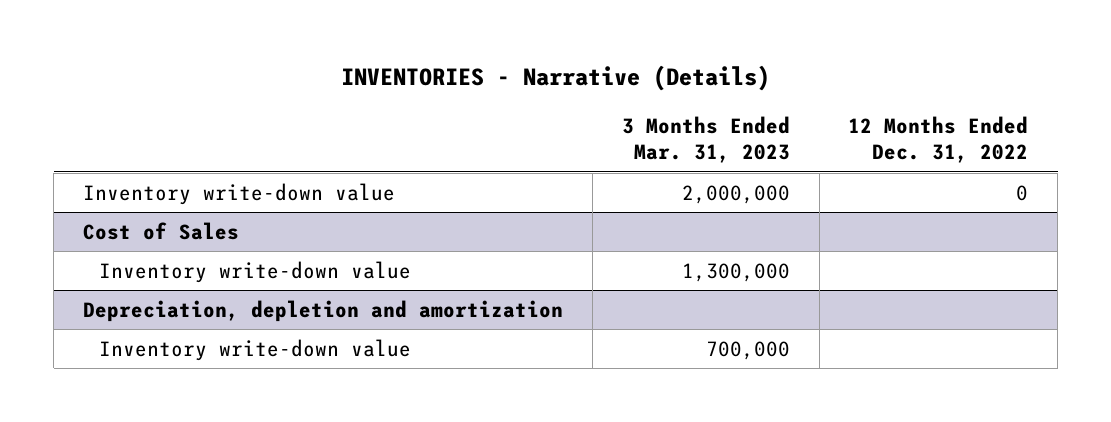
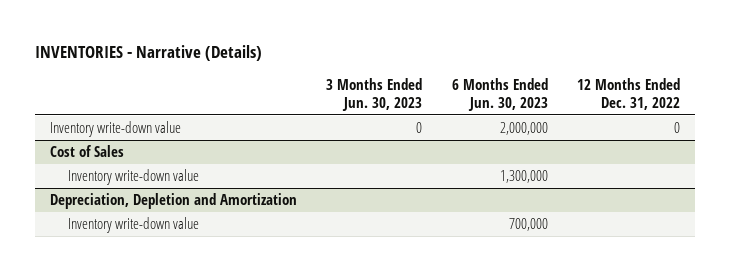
- | 3 Months Ended Mar. 31, 2023 | 12 Months Ended Dec. 31, 2022
+ | 3 Months Ended Jun. 30, 2023 | 6 Months Ended Jun. 30, 2023 | 12 Months Ended Dec. 31, 2022
- Depreciation, depletion and amortization
+ Depreciation, Depletion and Amortization

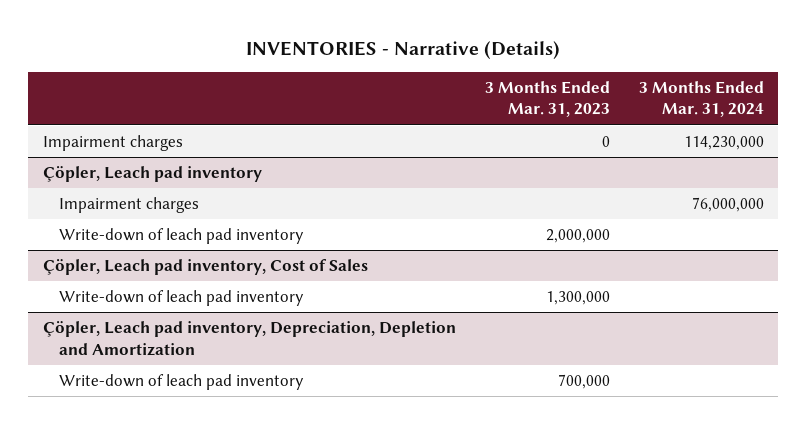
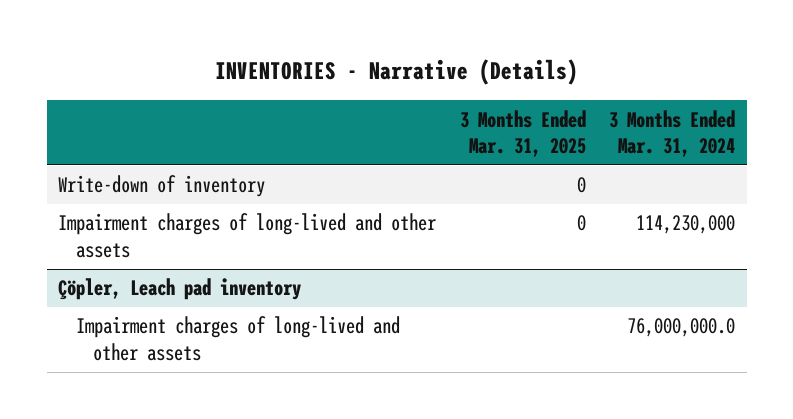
- | 3 Months Ended Mar. 31, 2023 | 3 Months Ended Mar. 31, 2024
+ | 3 Months Ended Mar. 31, 2025 | 3 Months Ended Mar. 31, 2024
- Impairment charges | 0 | 114,230,000
+ Write-down of inventory | 0 |
+ Impairment charges of long-lived and other assets | 0 | 114,230,000
@ Çöpler, Leach pad inventory
- Impairment charges | | 76,000,000
- Write-down of leach pad inventory | 2,000,000 |
- Çöpler, Leach pad inventory, Cost of Sales
- Write-down of leach pad inventory | 1,300,000 |
- Çöpler, Leach pad inventory, Depreciation, Depletion and Amortization
- Write-down of leach pad inventory | 700,000 |
@ Çöpler, Leach pad inventory
+ Impairment charges of long-lived and other assets | | 76,000,000.0

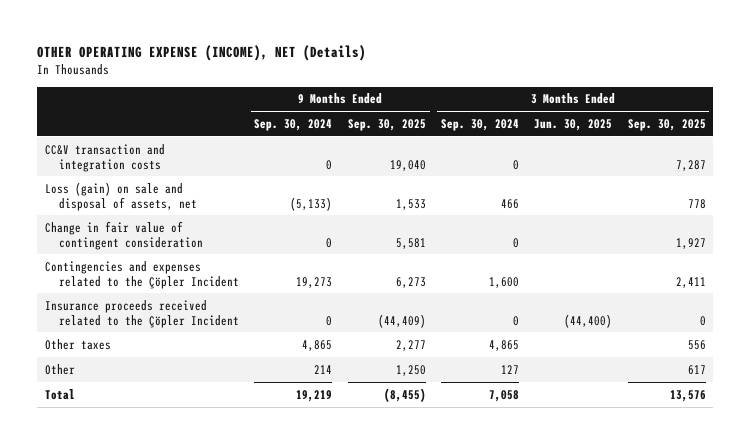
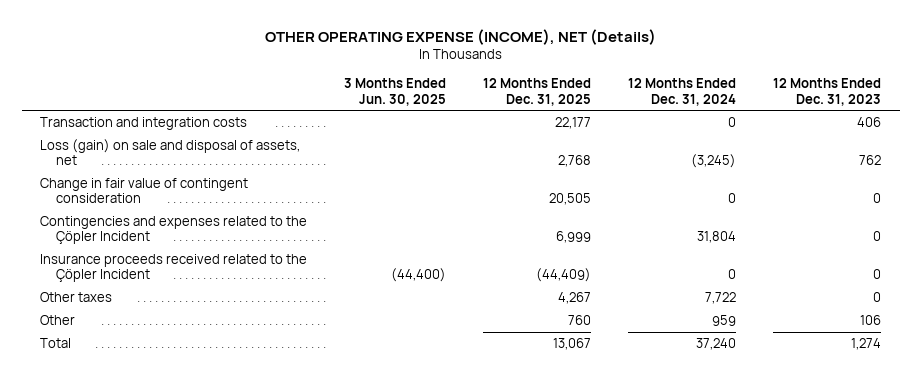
- | 9 Months Ended Sep. 30, 2024 | 9 Months Ended Sep. 30, 2025 | 3 Months Ended Sep. 30, 2024 | 3 Months Ended Jun. 30, 2025 | 3 Months Ended Sep. 30, 2025
+ | 3 Months Ended Jun. 30, 2025 | 12 Months Ended Dec. 31, 2025 | 12 Months Ended Dec. 31, 2024 | 12 Months Ended Dec. 31, 2023
- CC&V transaction and integration costs | 0 | 19,040 | 0 | | 7,287
+ Transaction and integration costs | | 22,177 | 0 | 406

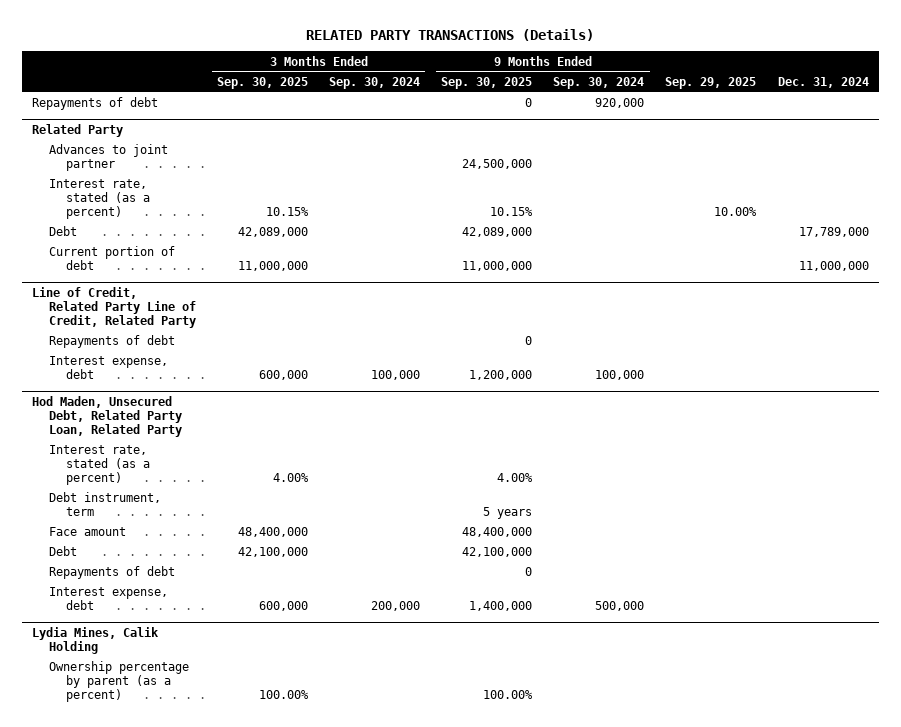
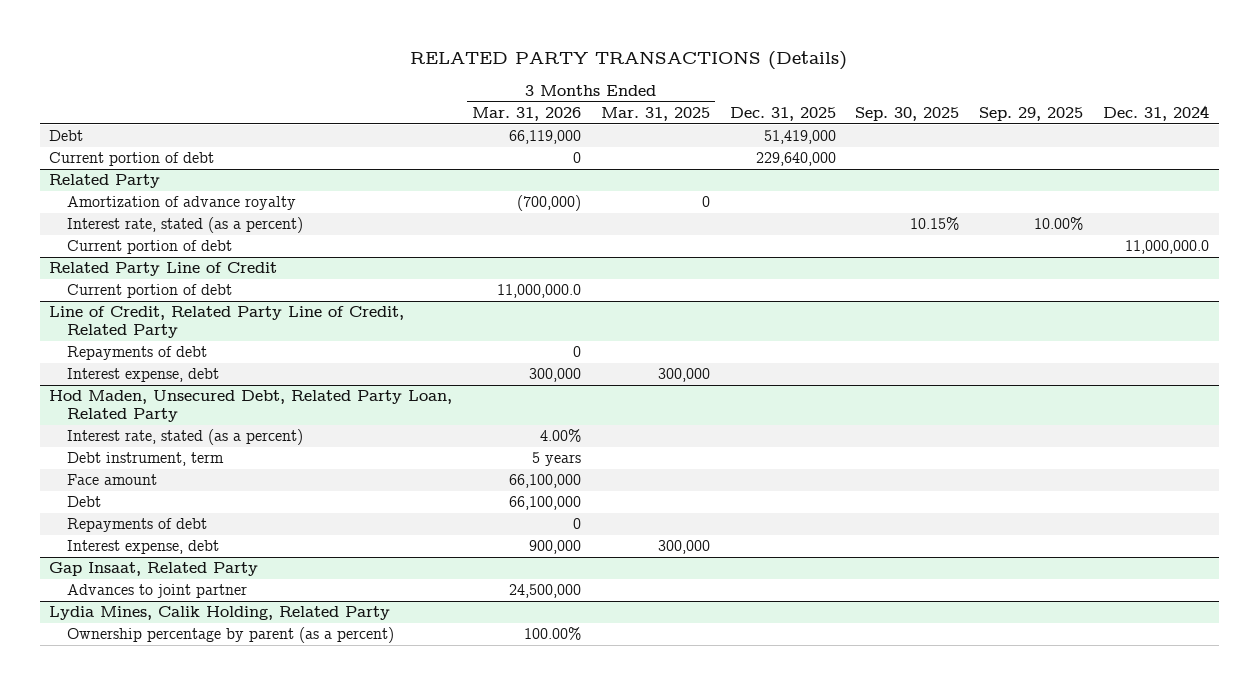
- | 3 Months Ended Sep. 30, 2025 | 3 Months Ended Sep. 30, 2024 | 9 Months Ended Sep. 30, 2025 | 9 Months Ended Sep. 30, 2024 | Sep. 29, 2025 | Dec. 31, 2024
+ | 3 Months Ended Mar. 31, 2026 | 3 Months Ended Mar. 31, 2025 | Dec. 31, 2025 | Sep. 30, 2025 | Sep. 29, 2025 | Dec. 31, 2024
- Repayments of debt | | | 0 | 920,000 | |
+ Debt | 66,119,000 | | 51,419,000 | | |
+ Current portion of debt | 0 | | 229,640,000 | | |
@ Related Party
- Advances to joint partner | | | 24,500,000 | | |
+ Amortization of advance royalty | (700,000) | 0 | | | |
- Debt | 42,089,000 | | 42,089,000 | | | 17,789,000
- Current portion of debt | 11,000,000 | | 11,000,000 | | | 11,000,000
+ Current portion of debt | | | | | | 11,000,000.0
+ Related Party Line of Credit
+ Current portion of debt | 11,000,000.0 | | | | |
- Lydia Mines, Calik Holding
+ Gap Insaat, Related Party
+ Advances to joint partner | 24,500,000 | | | | |
+ Lydia Mines, Calik Holding, Related Party

